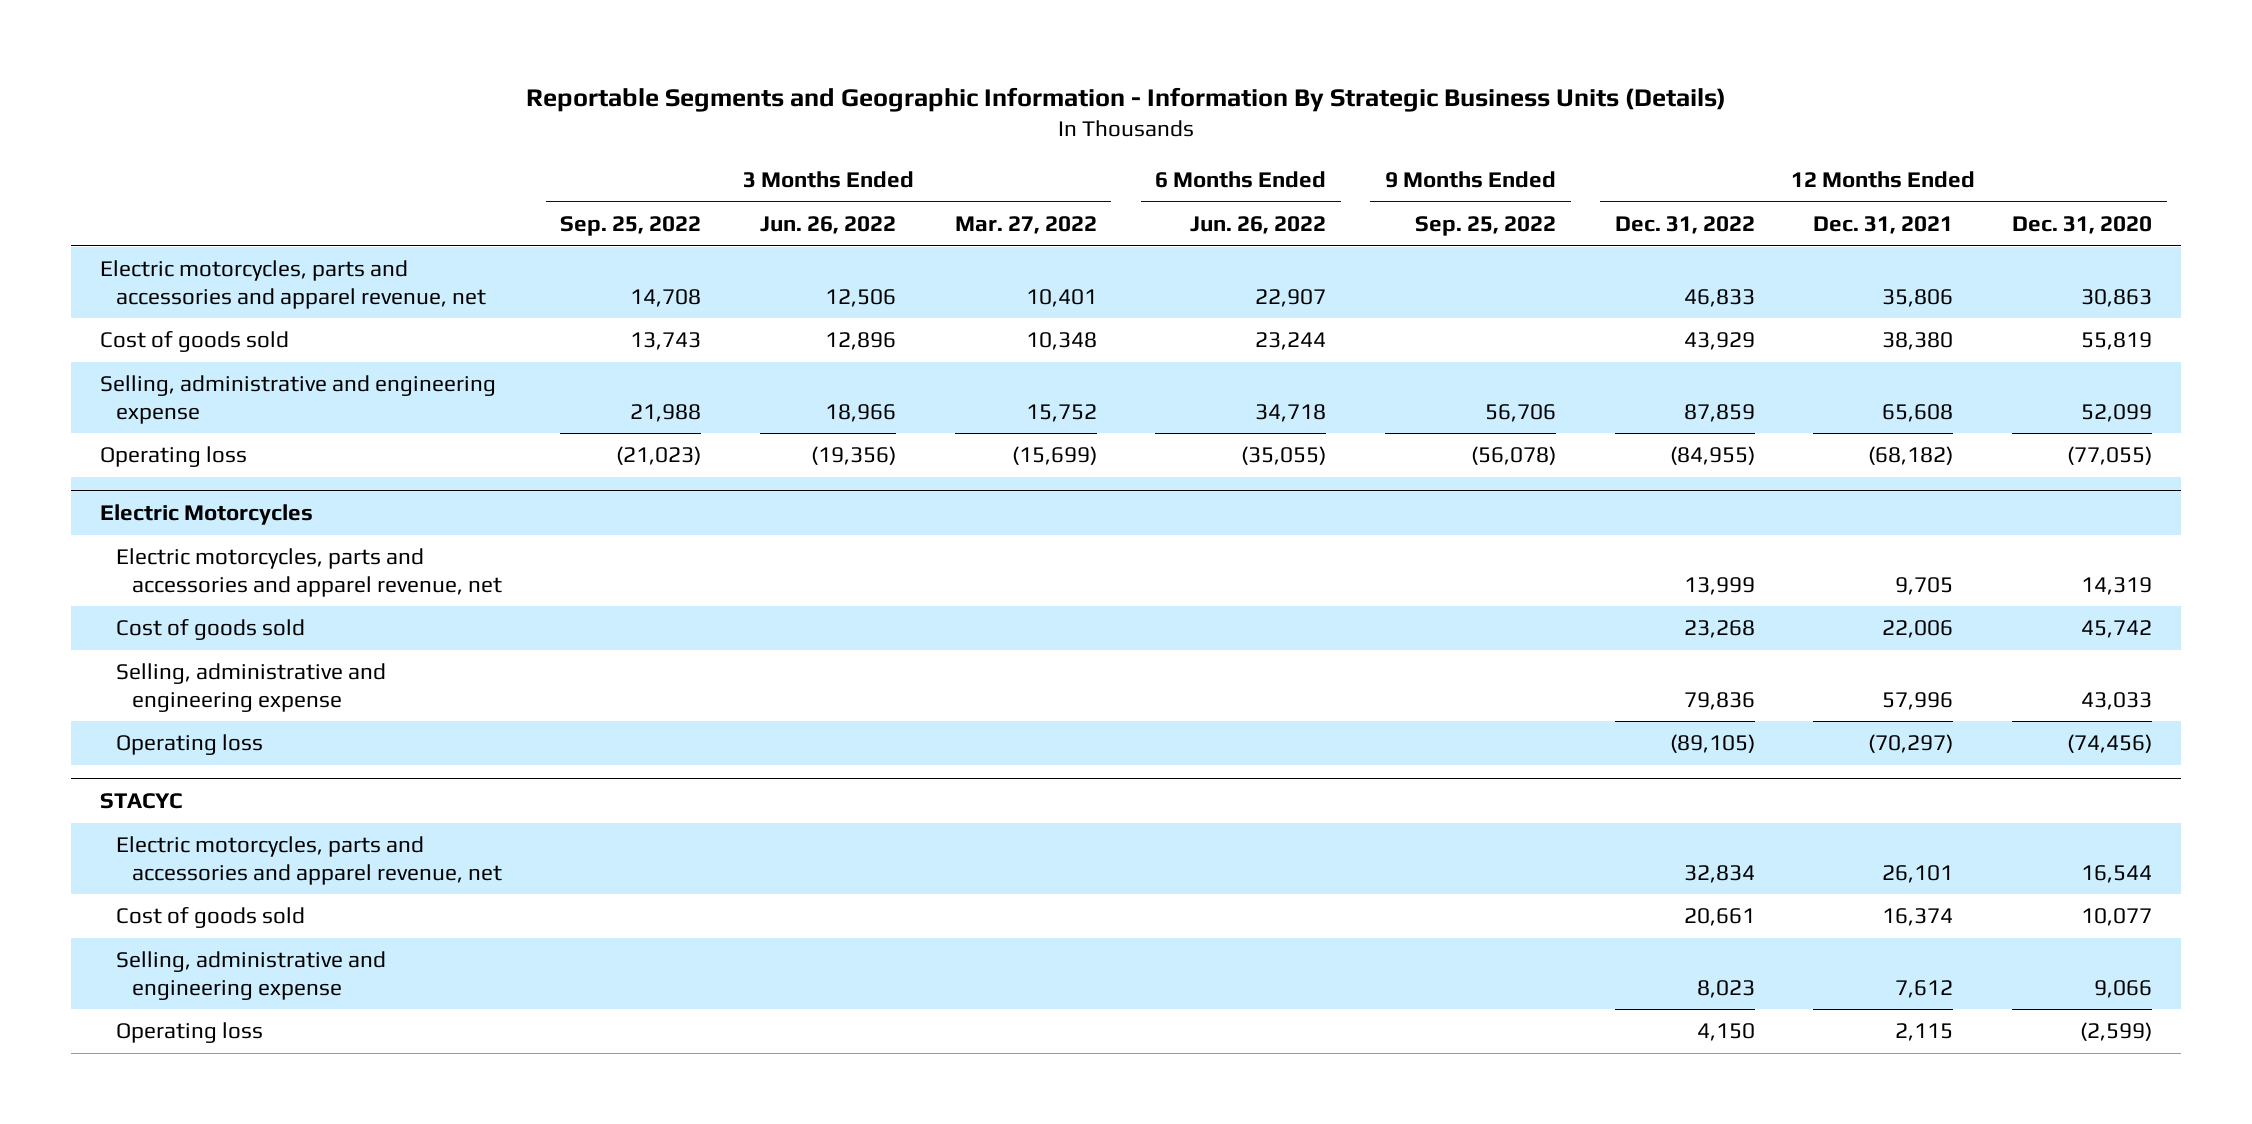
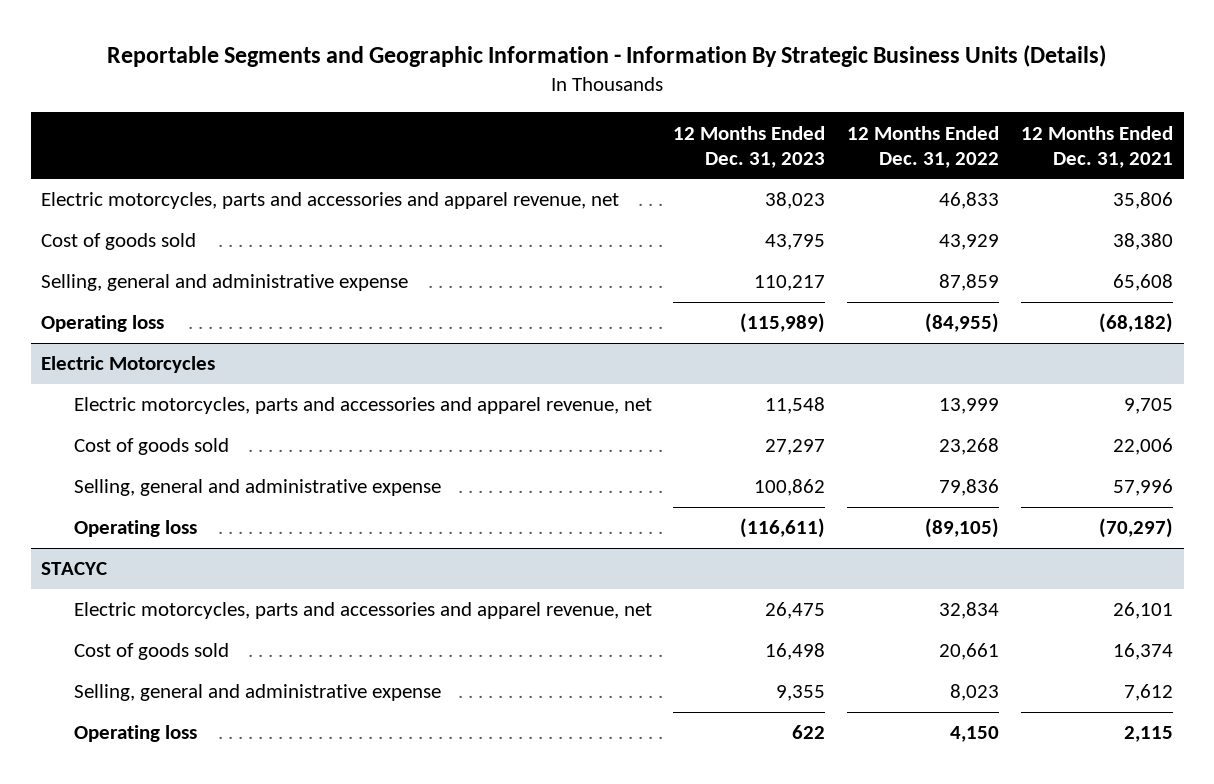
- | 3 Months Ended Sep. 25, 2022 | 3 Months Ended Jun. 26, 2022 | 3 Months Ended Mar. 27, 2022 | 6 Months Ended Jun. 26, 2022 | 9 Months Ended Sep. 25, 2022 | 12 Months Ended Dec. 31, 2022 | 12 Months Ended Dec. 31, 2021 | 12 Months Ended Dec. 31, 2020
+ | 12 Months Ended Dec. 31, 2023 | 12 Months Ended Dec. 31, 2022 | 12 Months Ended Dec. 31, 2021
- Selling, administrative and engineering expense | 21,988 | 18,966 | 15,752 | 34,718 | 56,706 | 87,859 | 65,608 | 52,099
+ Selling, general and administrative expense | 110,217 | 87,859 | 65,608
@ Electric Motorcycles
- Selling, administrative and engineering expense | | | | | | 79,836 | 57,996 | 43,033
+ Selling, general and administrative expense | 100,862 | 79,836 | 57,996
@ STACYC
- Selling, administrative and engineering expense | | | | | | 8,023 | 7,612 | 9,066
+ Selling, general and administrative expense | 9,355 | 8,023 | 7,612

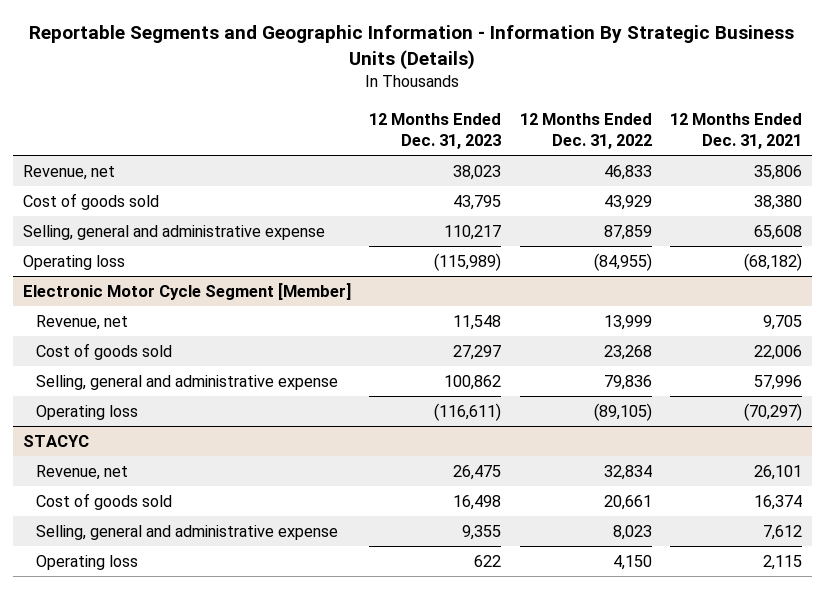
- Electric motorcycles, parts and accessories and apparel revenue, net | 38,023 | 46,833 | 35,806
+ Revenue, net | 38,023 | 46,833 | 35,806
- Electric Motorcycles
- Electric motorcycles, parts and accessories and apparel revenue, net | 11,548 | 13,999 | 9,705
+ Electronic Motor Cycle Segment [Member]
+ Revenue, net | 11,548 | 13,999 | 9,705
@ STACYC
- Electric motorcycles, parts and accessories and apparel revenue, net | 26,475 | 32,834 | 26,101
+ Revenue, net | 26,475 | 32,834 | 26,101

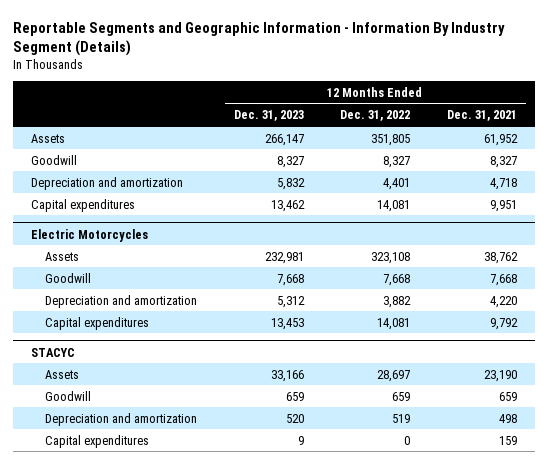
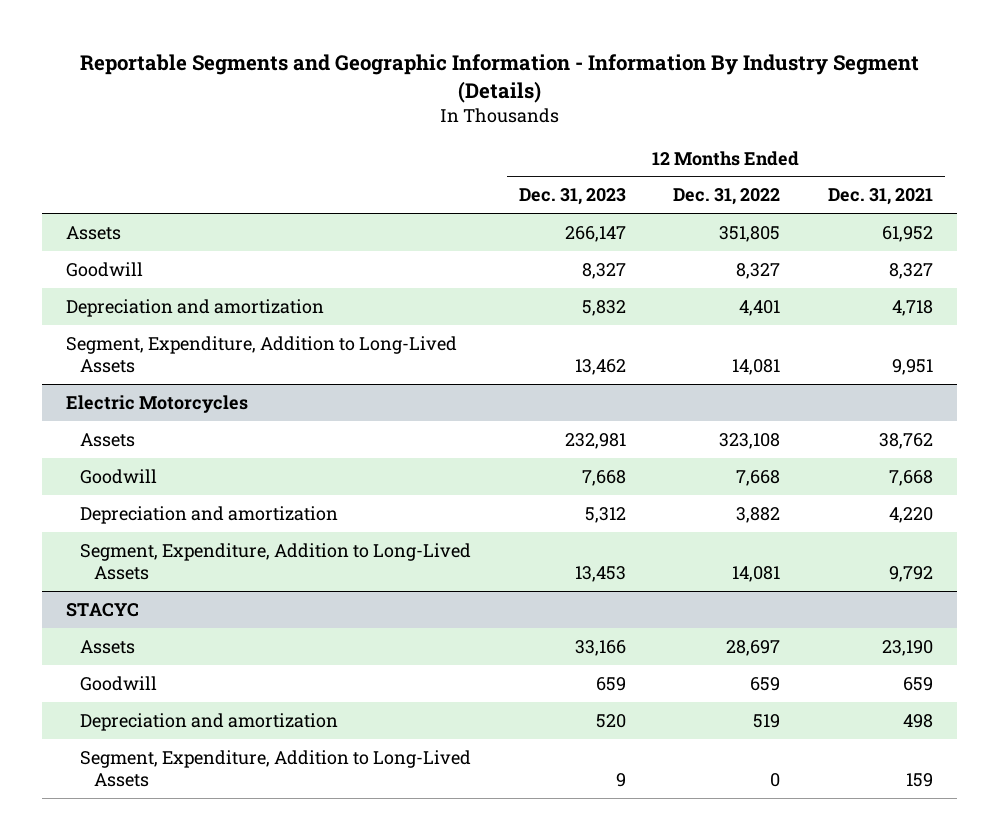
- Capital expenditures | 13,462 | 14,081 | 9,951
+ Segment, Expenditure, Addition to Long-Lived Assets | 13,462 | 14,081 | 9,951
@ Electric Motorcycles
- Capital expenditures | 13,453 | 14,081 | 9,792
+ Segment, Expenditure, Addition to Long-Lived Assets | 13,453 | 14,081 | 9,792
@ STACYC
- Capital expenditures | 9 | 0 | 159
+ Segment, Expenditure, Addition to Long-Lived Assets | 9 | 0 | 159

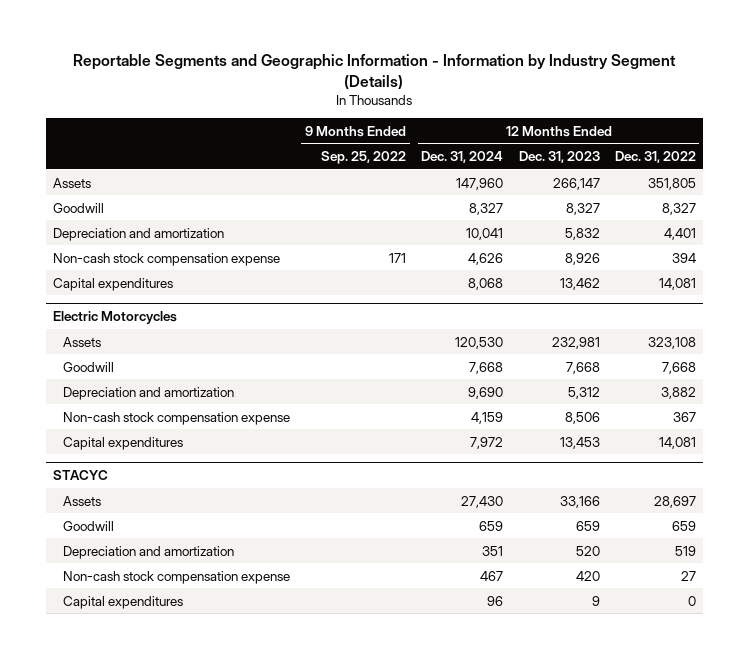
- Reportable Segments and Geographic Information - Information By Industry Segment (Details)
+ Reportable Segments and Geographic Information - Information by Industry Segment (Details)
- | 12 Months Ended Dec. 31, 2023 | 12 Months Ended Dec. 31, 2022 | 12 Months Ended Dec. 31, 2021
+ | 9 Months Ended Sep. 25, 2022 | 12 Months Ended Dec. 31, 2024 | 12 Months Ended Dec. 31, 2023 | 12 Months Ended Dec. 31, 2022
- Segment, Expenditure, Addition to Long-Lived Assets | 13,462 | 14,081 | 9,951
+ Non-cash stock compensation expense | 171 | 4,626 | 8,926 | 394
+ Capital expenditures | | 8,068 | 13,462 | 14,081
@ Electric Motorcycles
- Segment, Expenditure, Addition to Long-Lived Assets | 13,453 | 14,081 | 9,792
+ Non-cash stock compensation expense | | 4,159 | 8,506 | 367
+ Capital expenditures | | 7,972 | 13,453 | 14,081
@ STACYC
- Segment, Expenditure, Addition to Long-Lived Assets | 9 | 0 | 159
+ Non-cash stock compensation expense | | 467 | 420 | 27
+ Capital expenditures | | 96 | 9 | 0

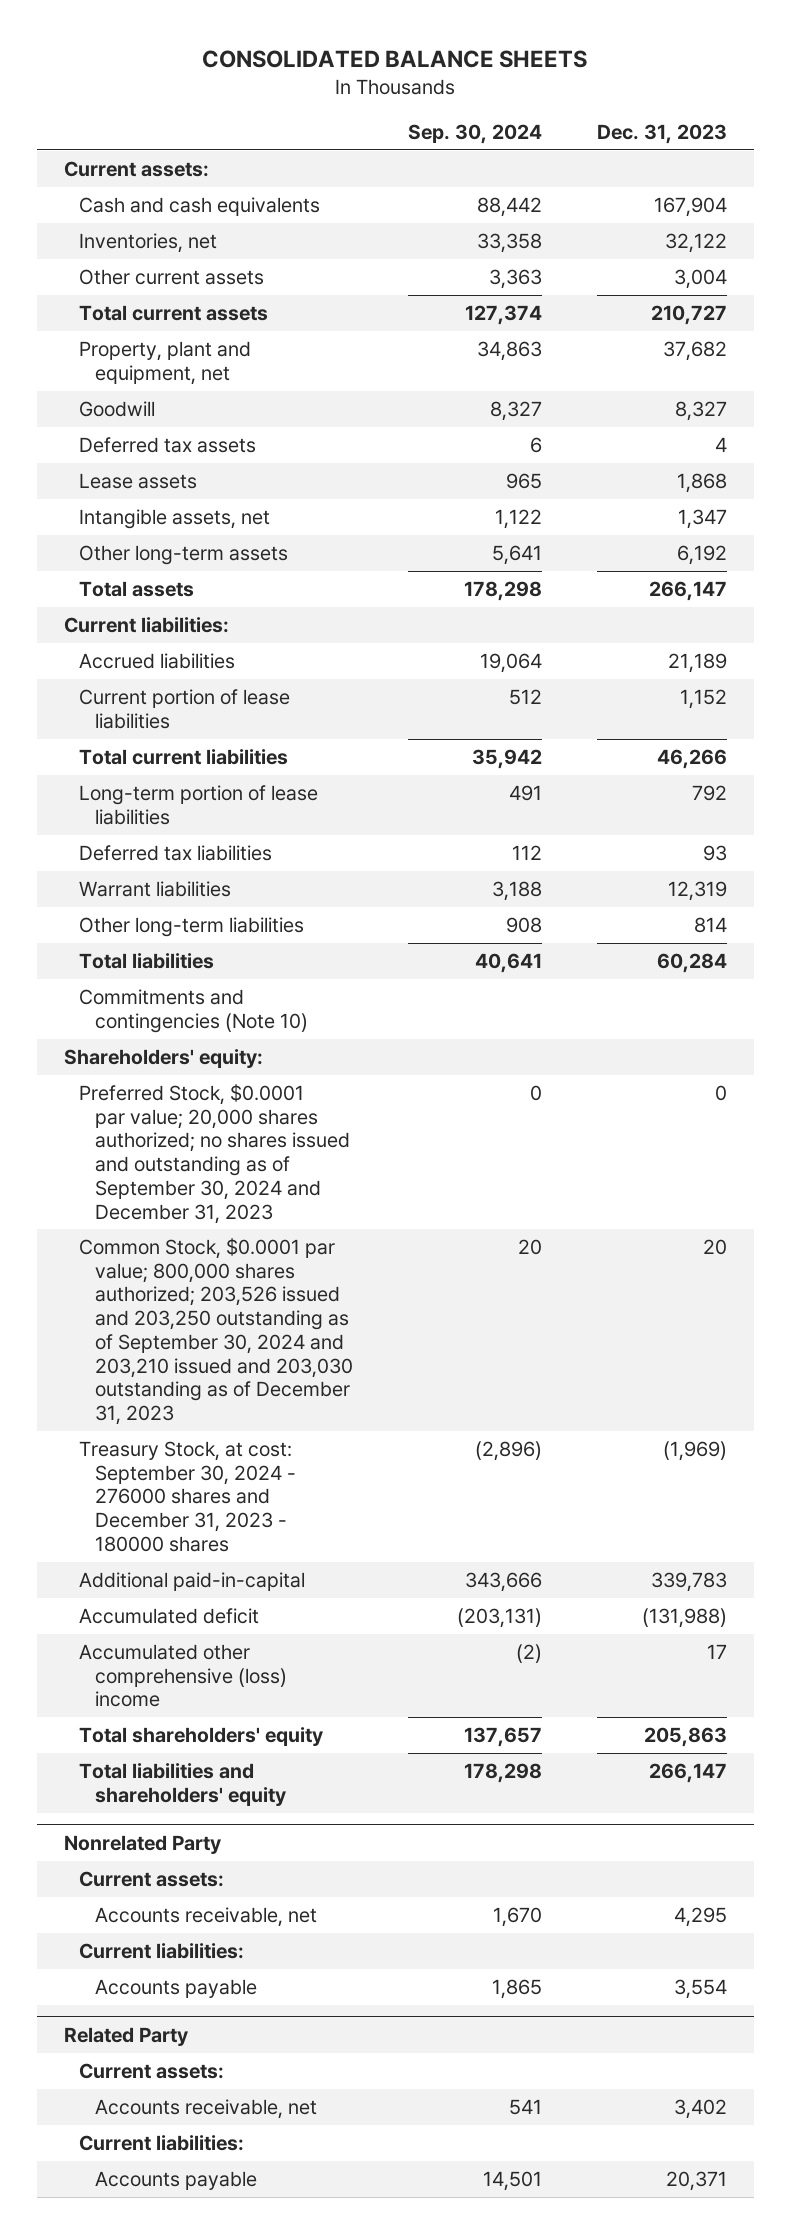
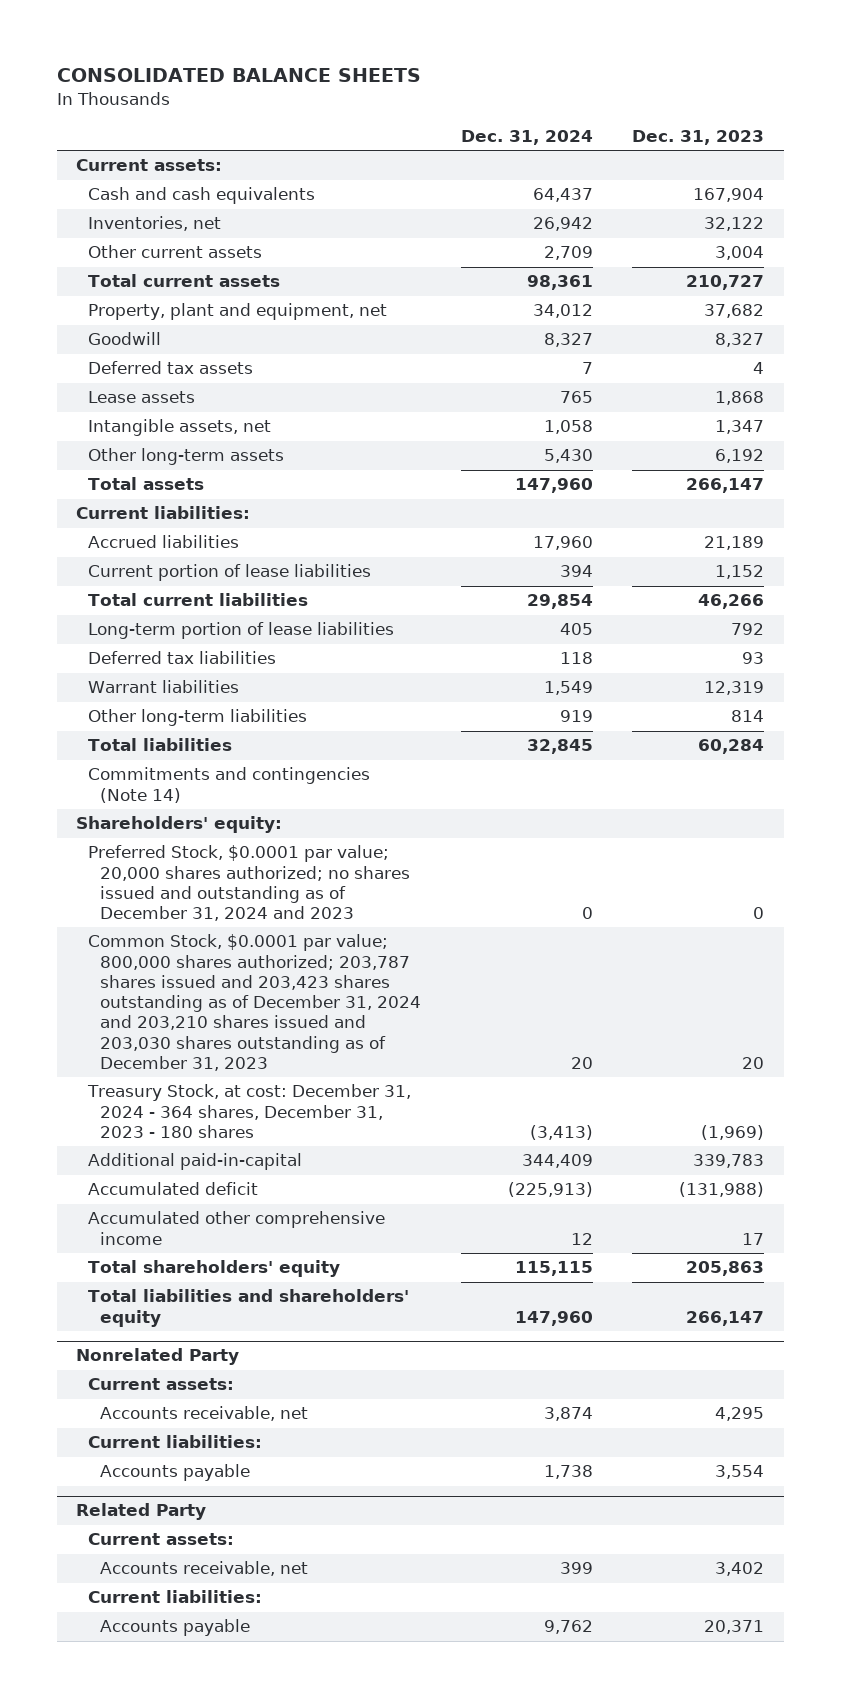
- | Sep. 30, 2024 | Dec. 31, 2023
+ | Dec. 31, 2024 | Dec. 31, 2023
- Commitments and contingencies (Note 10)
+ Commitments and contingencies (Note 14)
- Preferred Stock, $0.0001 par value; 20,000 shares authorized; no shares issued and outstanding as of September 30, 2024 and December 31, 2023 | 0 | 0
- Common Stock, $0.0001 par value; 800,000 shares authorized; 203,526 issued and 203,250 outstanding as of September 30, 2024 and 203,210 issued and 203,030 outstanding as of December 31, 2023 | 20 | 20
- Treasury Stock, at cost: September 30, 2024 - 276000 shares and December 31, 2023 - 180000 shares | (2,896) | (1,969)
+ Preferred Stock, $0.0001 par value; 20,000 shares authorized; no shares issued and outstanding as of December 31, 2024 and 2023 | 0 | 0
+ Common Stock, $0.0001 par value; 800,000 shares authorized; 203,787 shares issued and 203,423 shares outstanding as of December 31, 2024 and 203,210 shares issued and 203,030 shares outstanding as of December 31, 2023 | 20 | 20
+ Treasury Stock, at cost: December 31, 2024 - 364 shares, December 31, 2023 - 180 shares | (3,413) | (1,969)
- Accumulated other comprehensive (loss) income | (2) | 17
+ Accumulated other comprehensive income | 12 | 17

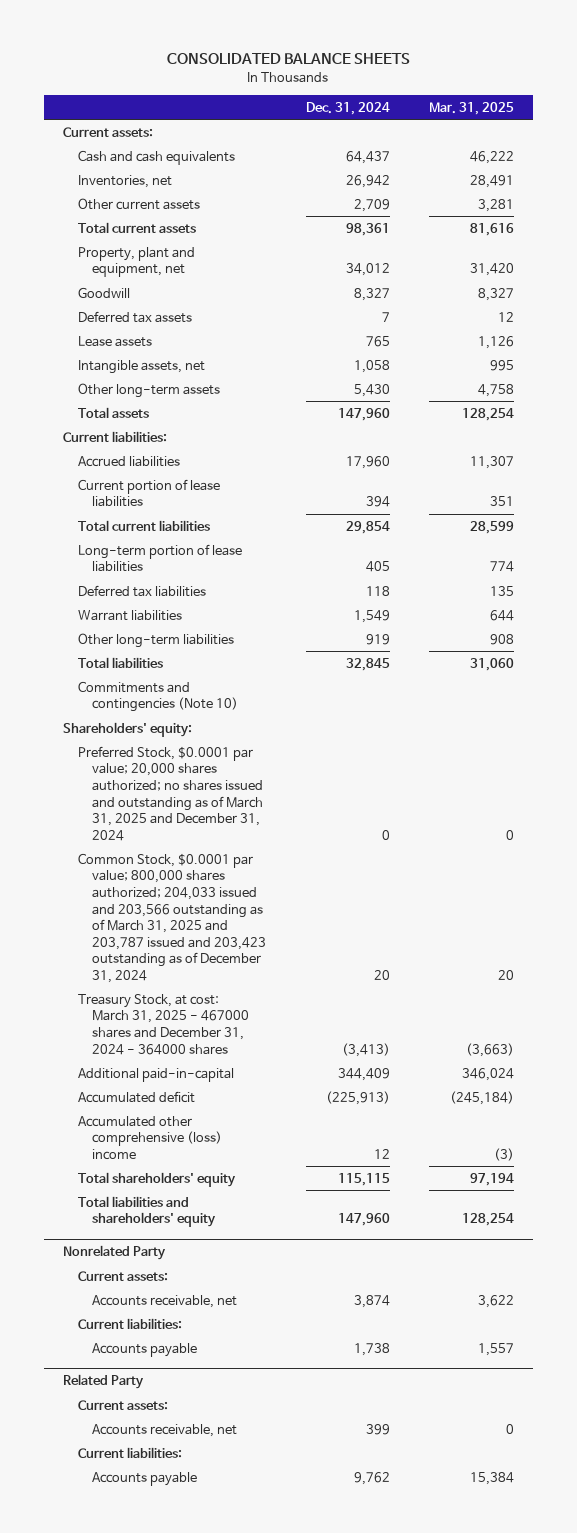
- | Dec. 31, 2024 | Dec. 31, 2023
+ | Dec. 31, 2024 | Mar. 31, 2025
- Commitments and contingencies (Note 14)
+ Commitments and contingencies (Note 10)
- Preferred Stock, $0.0001 par value; 20,000 shares authorized; no shares issued and outstanding as of December 31, 2024 and 2023 | 0 | 0
- Common Stock, $0.0001 par value; 800,000 shares authorized; 203,787 shares issued and 203,423 shares outstanding as of December 31, 2024 and 203,210 shares issued and 203,030 shares outstanding as of December 31, 2023 | 20 | 20
- Treasury Stock, at cost: December 31, 2024 - 364 shares, December 31, 2023 - 180 shares | (3,413) | (1,969)
+ Preferred Stock, $0.0001 par value; 20,000 shares authorized; no shares issued and outstanding as of March 31, 2025 and December 31, 2024 | 0 | 0
+ Common Stock, $0.0001 par value; 800,000 shares authorized; 204,033 issued and 203,566 outstanding as of March 31, 2025 and 203,787 issued and 203,423 outstanding as of December 31, 2024 | 20 | 20
+ Treasury Stock, at cost: March 31, 2025 - 467000 shares and December 31, 2024 - 364000 shares | (3,413) | (3,663)
- Accumulated other comprehensive income | 12 | 17
+ Accumulated other comprehensive (loss) income | 12 | (3)

